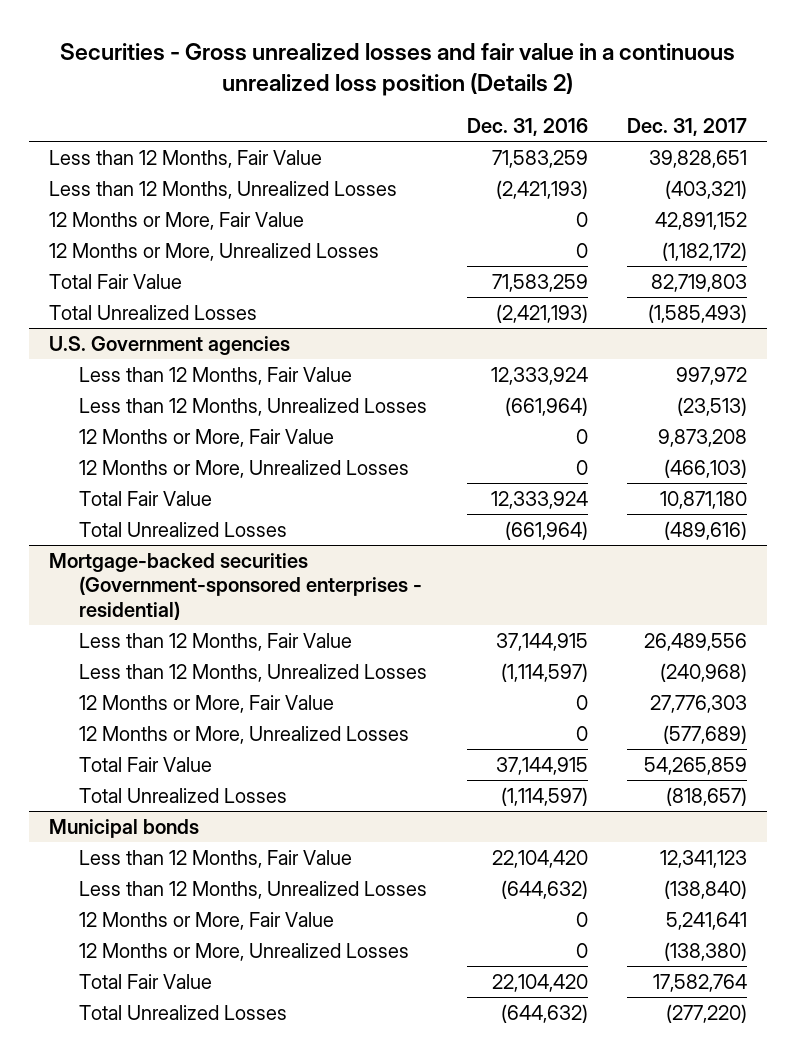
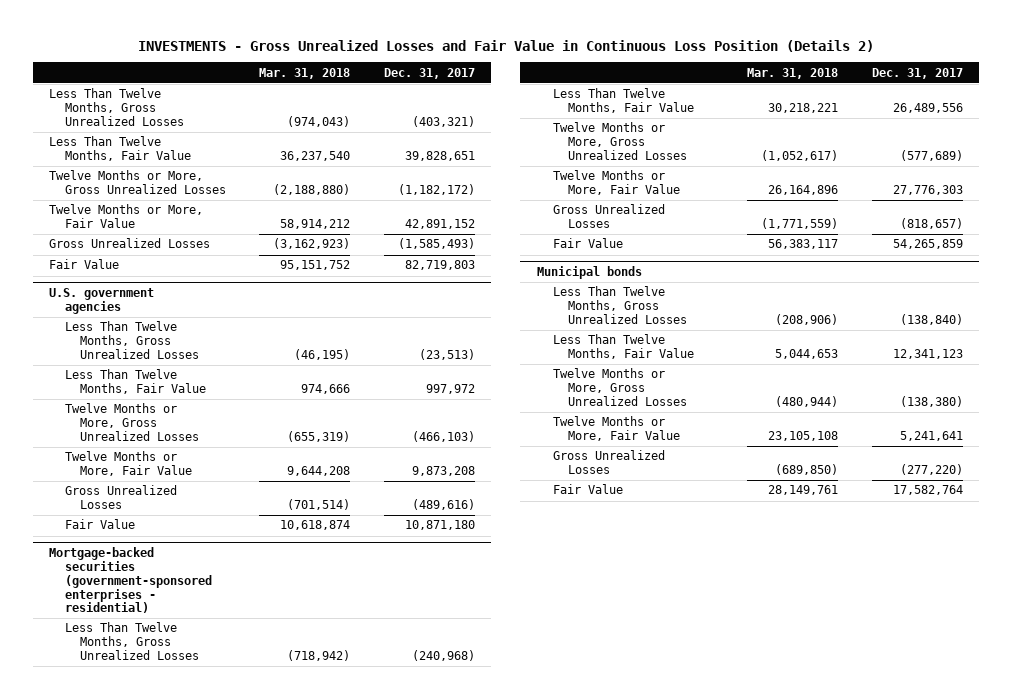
- Securities - Gross unrealized losses and fair value in a continuous unrealized loss position (Details 2)
+ INVESTMENTS - Gross Unrealized Losses and Fair Value in Continuous Loss Position (Details 2)
- | Dec. 31, 2016 | Dec. 31, 2017
+ | Mar. 31, 2018 | Dec. 31, 2017
- Less than 12 Months, Fair Value | 71,583,259 | 39,828,651
- Less than 12 Months, Unrealized Losses | (2,421,193) | (403,321)
- 12 Months or More, Fair Value | 0 | 42,891,152
- 12 Months or More, Unrealized Losses | 0 | (1,182,172)
- Total Fair Value | 71,583,259 | 82,719,803
- Total Unrealized Losses | (2,421,193) | (1,585,493)
- U.S. Government agencies
- Less than 12 Months, Fair Value | 12,333,924 | 997,972
- Less than 12 Months, Unrealized Losses | (661,964) | (23,513)
- 12 Months or More, Fair Value | 0 | 9,873,208
- 12 Months or More, Unrealized Losses | 0 | (466,103)
- Total Fair Value | 12,333,924 | 10,871,180
- Total Unrealized Losses | (661,964) | (489,616)
- Mortgage-backed securities (Government-sponsored enterprises - residential)
- Less than 12 Months, Fair Value | 37,144,915 | 26,489,556
- Less than 12 Months, Unrealized Losses | (1,114,597) | (240,968)
- 12 Months or More, Fair Value | 0 | 27,776,303
- 12 Months or More, Unrealized Losses | 0 | (577,689)
- Total Fair Value | 37,144,915 | 54,265,859
- Total Unrealized Losses | (1,114,597) | (818,657)
+ Less Than Twelve Months, Gross Unrealized Losses | (974,043) | (403,321)
+ Less Than Twelve Months, Fair Value | 36,237,540 | 39,828,651
+ Twelve Months or More, Gross Unrealized Losses | (2,188,880) | (1,182,172)
+ Twelve Months or More, Fair Value | 58,914,212 | 42,891,152
+ Gross Unrealized Losses | (3,162,923) | (1,585,493)
+ Fair Value | 95,151,752 | 82,719,803
+ U.S. government agencies
+ Less Than Twelve Months, Gross Unrealized Losses | (46,195) | (23,513)
+ Less Than Twelve Months, Fair Value | 974,666 | 997,972
+ Twelve Months or More, Gross Unrealized Losses | (655,319) | (466,103)
+ Twelve Months or More, Fair Value | 9,644,208 | 9,873,208
+ Gross Unrealized Losses | (701,514) | (489,616)
+ Fair Value | 10,618,874 | 10,871,180
+ Mortgage-backed securities (government-sponsored enterprises - residential)
+ Less Than Twelve Months, Gross Unrealized Losses | (718,942) | (240,968)
+ Less Than Twelve Months, Fair Value | 30,218,221 | 26,489,556
+ Twelve Months or More, Gross Unrealized Losses | (1,052,617) | (577,689)
+ Twelve Months or More, Fair Value | 26,164,896 | 27,776,303
+ Gross Unrealized Losses | (1,771,559) | (818,657)
+ Fair Value | 56,383,117 | 54,265,859
@ Municipal bonds
- Less than 12 Months, Fair Value | 22,104,420 | 12,341,123
- Less than 12 Months, Unrealized Losses | (644,632) | (138,840)
- 12 Months or More, Fair Value | 0 | 5,241,641
- 12 Months or More, Unrealized Losses | 0 | (138,380)
- Total Fair Value | 22,104,420 | 17,582,764
- Total Unrealized Losses | (644,632) | (277,220)
+ Less Than Twelve Months, Gross Unrealized Losses | (208,906) | (138,840)
+ Less Than Twelve Months, Fair Value | 5,044,653 | 12,341,123
+ Twelve Months or More, Gross Unrealized Losses | (480,944) | (138,380)
+ Twelve Months or More, Fair Value | 23,105,108 | 5,241,641
+ Gross Unrealized Losses | (689,850) | (277,220)
+ Fair Value | 28,149,761 | 17,582,764

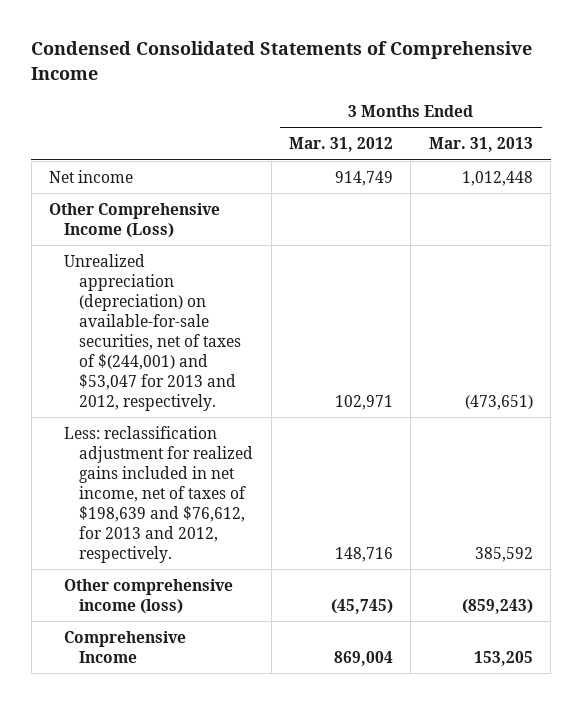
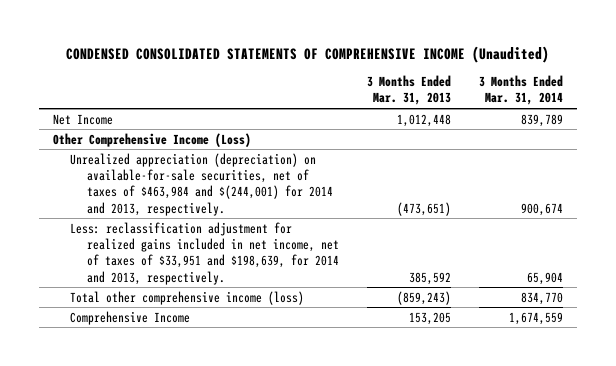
- Condensed Consolidated Statements of Comprehensive Income
+ CONDENSED CONSOLIDATED STATEMENTS OF COMPREHENSIVE INCOME (Unaudited)
- | 3 Months Ended Mar. 31, 2012 | 3 Months Ended Mar. 31, 2013
+ | 3 Months Ended Mar. 31, 2013 | 3 Months Ended Mar. 31, 2014
- Net income | 914,749 | 1,012,448
+ Net Income | 1,012,448 | 839,789
- Unrealized appreciation (depreciation) on available-for-sale securities, net of taxes of $(244,001) and $53,047 for 2013 and 2012, respectively. | 102,971 | (473,651)
- Less: reclassification adjustment for realized gains included in net income, net of taxes of $198,639 and $76,612, for 2013 and 2012, respectively. | 148,716 | 385,592
- Other comprehensive income (loss) | (45,745) | (859,243)
+ Unrealized appreciation (depreciation) on available-for-sale securities, net of taxes of $463,984 and $(244,001) for 2014 and 2013, respectively. | (473,651) | 900,674
+ Less: reclassification adjustment for realized gains included in net income, net of taxes of $33,951 and $198,639, for 2014 and 2013, respectively. | 385,592 | 65,904
+ Total other comprehensive income (loss) | (859,243) | 834,770

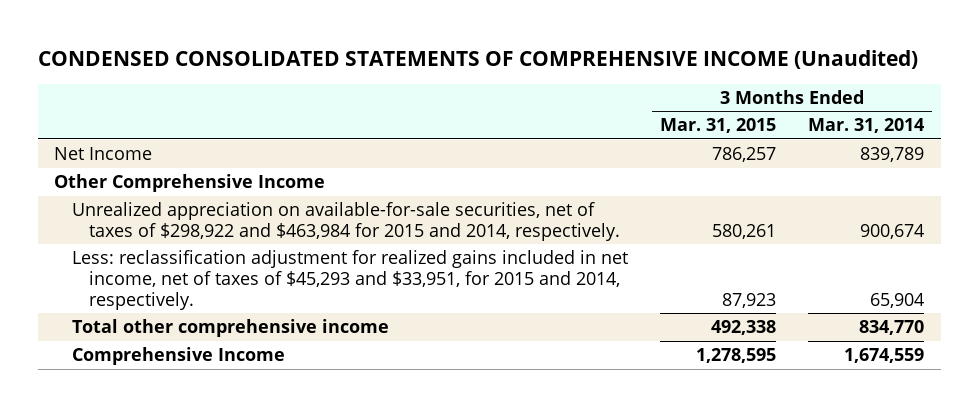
- | 3 Months Ended Mar. 31, 2013 | 3 Months Ended Mar. 31, 2014
+ | 3 Months Ended Mar. 31, 2015 | 3 Months Ended Mar. 31, 2014
- Other Comprehensive Income (Loss)
- Unrealized appreciation (depreciation) on available-for-sale securities, net of taxes of $463,984 and $(244,001) for 2014 and 2013, respectively. | (473,651) | 900,674
- Less: reclassification adjustment for realized gains included in net income, net of taxes of $33,951 and $198,639, for 2014 and 2013, respectively. | 385,592 | 65,904
- Total other comprehensive income (loss) | (859,243) | 834,770
+ Other Comprehensive Income
+ Unrealized appreciation on available-for-sale securities, net of taxes of $298,922 and $463,984 for 2015 and 2014, respectively. | 580,261 | 900,674
+ Less: reclassification adjustment for realized gains included in net income, net of taxes of $45,293 and $33,951, for 2015 and 2014, respectively. | 87,923 | 65,904
+ Total other comprehensive income | 492,338 | 834,770

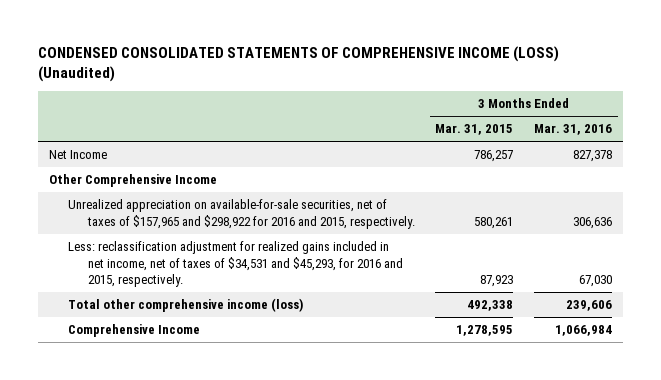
- CONDENSED CONSOLIDATED STATEMENTS OF COMPREHENSIVE INCOME (Unaudited)
+ CONDENSED CONSOLIDATED STATEMENTS OF COMPREHENSIVE INCOME (LOSS) (Unaudited)
- | 3 Months Ended Mar. 31, 2015 | 3 Months Ended Mar. 31, 2014
+ | 3 Months Ended Mar. 31, 2015 | 3 Months Ended Mar. 31, 2016
- Unrealized appreciation on available-for-sale securities, net of taxes of $298,922 and $463,984 for 2015 and 2014, respectively. | 580,261 | 900,674
- Less: reclassification adjustment for realized gains included in net income, net of taxes of $45,293 and $33,951, for 2015 and 2014, respectively. | 87,923 | 65,904
- Total other comprehensive income | 492,338 | 834,770
+ Unrealized appreciation on available-for-sale securities, net of taxes of $157,965 and $298,922 for 2016 and 2015, respectively. | 580,261 | 306,636
+ Less: reclassification adjustment for realized gains included in net income, net of taxes of $34,531 and $45,293, for 2016 and 2015, respectively. | 87,923 | 67,030
+ Total other comprehensive income (loss) | 492,338 | 239,606

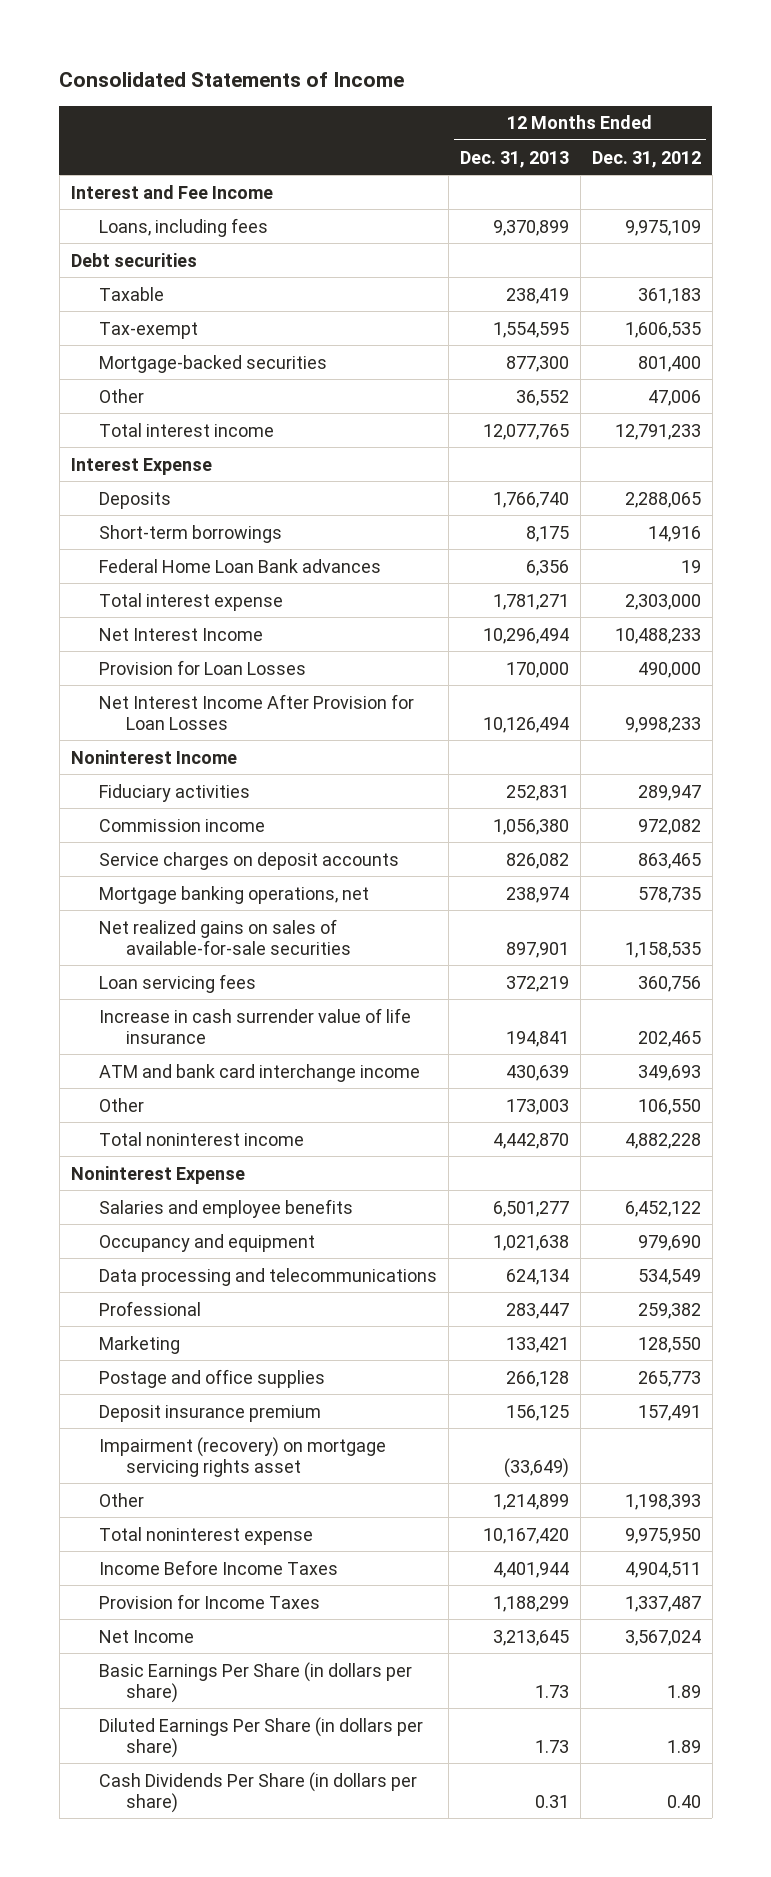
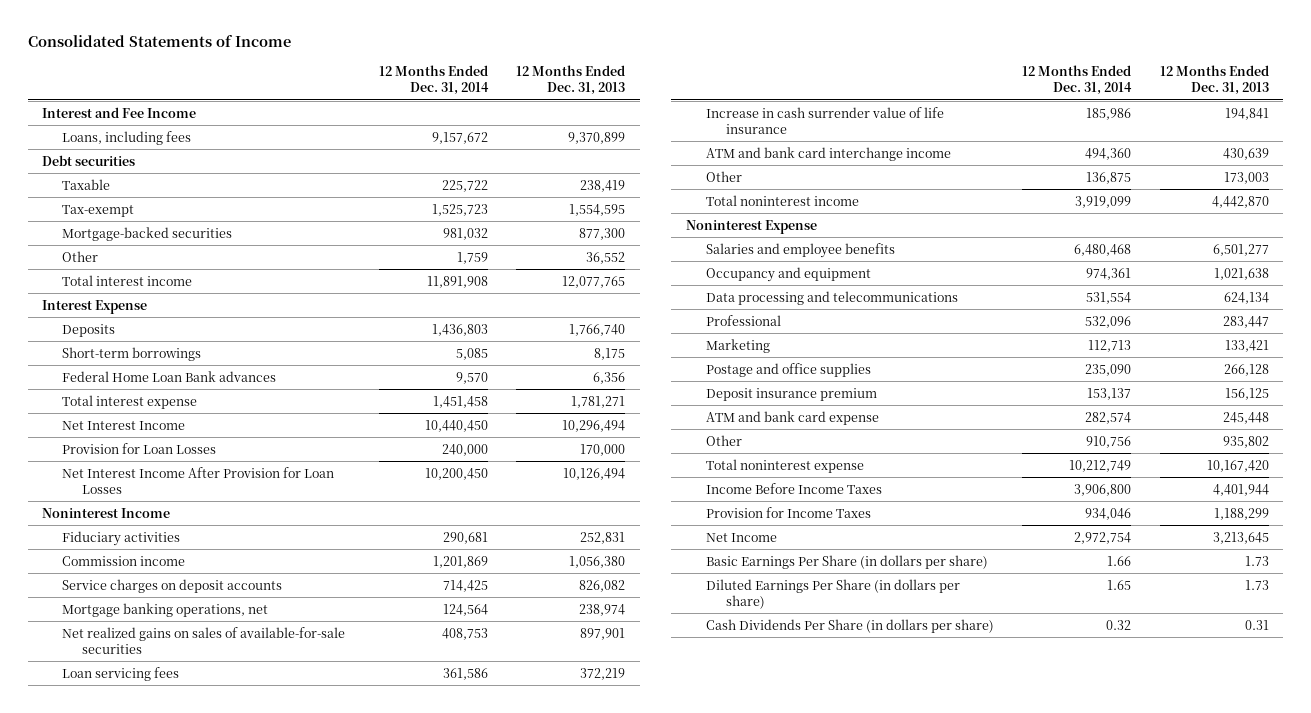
- | 12 Months Ended Dec. 31, 2013 | 12 Months Ended Dec. 31, 2012
+ | 12 Months Ended Dec. 31, 2014 | 12 Months Ended Dec. 31, 2013
- Impairment (recovery) on mortgage servicing rights asset | (33,649) |
- Other | 1,214,899 | 1,198,393
+ ATM and bank card expense | 282,574 | 245,448
+ Other | 910,756 | 935,802

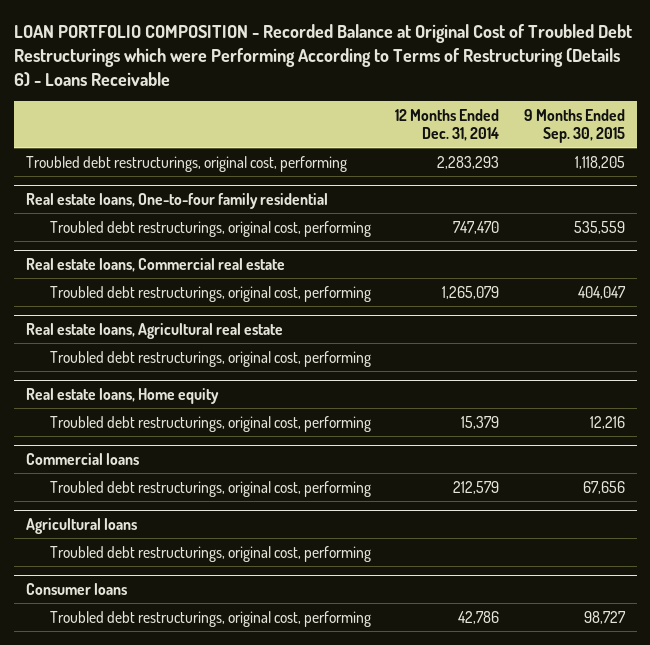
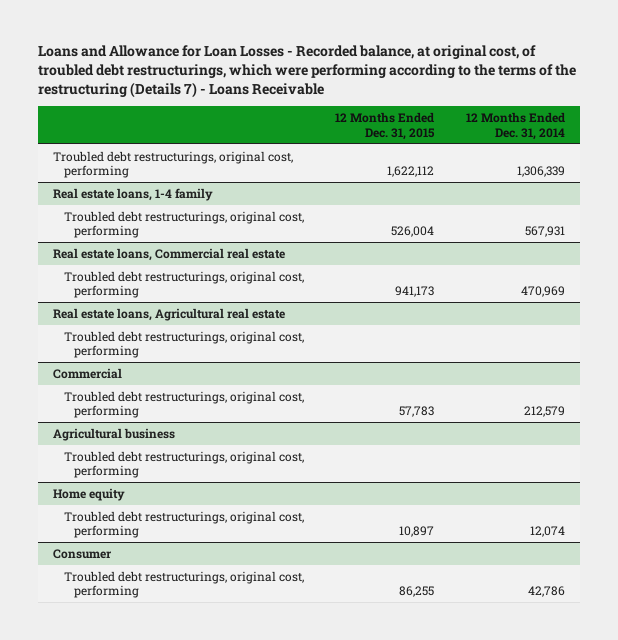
- LOAN PORTFOLIO COMPOSITION - Recorded Balance at Original Cost of Troubled Debt Restructurings which were Performing According to Terms of Restructuring (Details 6) - Loans Receivable
+ Loans and Allowance for Loan Losses - Recorded balance, at original cost, of troubled debt restructurings, which were performing according to the terms of the restructuring (Details 7) - Loans Receivable
- | 12 Months Ended Dec. 31, 2014 | 9 Months Ended Sep. 30, 2015
+ | 12 Months Ended Dec. 31, 2015 | 12 Months Ended Dec. 31, 2014
- Troubled debt restructurings, original cost, performing | 2,283,293 | 1,118,205
- Real estate loans, One-to-four family residential
- Troubled debt restructurings, original cost, performing | 747,470 | 535,559
+ Troubled debt restructurings, original cost, performing | 1,622,112 | 1,306,339
+ Real estate loans, 1-4 family
+ Troubled debt restructurings, original cost, performing | 526,004 | 567,931
@ Real estate loans, Commercial real estate
- Troubled debt restructurings, original cost, performing | 1,265,079 | 404,047
+ Troubled debt restructurings, original cost, performing | 941,173 | 470,969
- Real estate loans, Home equity
- Troubled debt restructurings, original cost, performing | 15,379 | 12,216
- Commercial loans
+ Commercial
- Agricultural loans
+ Agricultural business
- Consumer loans
+ Home equity
+ Troubled debt restructurings, original cost, performing | 10,897 | 12,074
+ Consumer

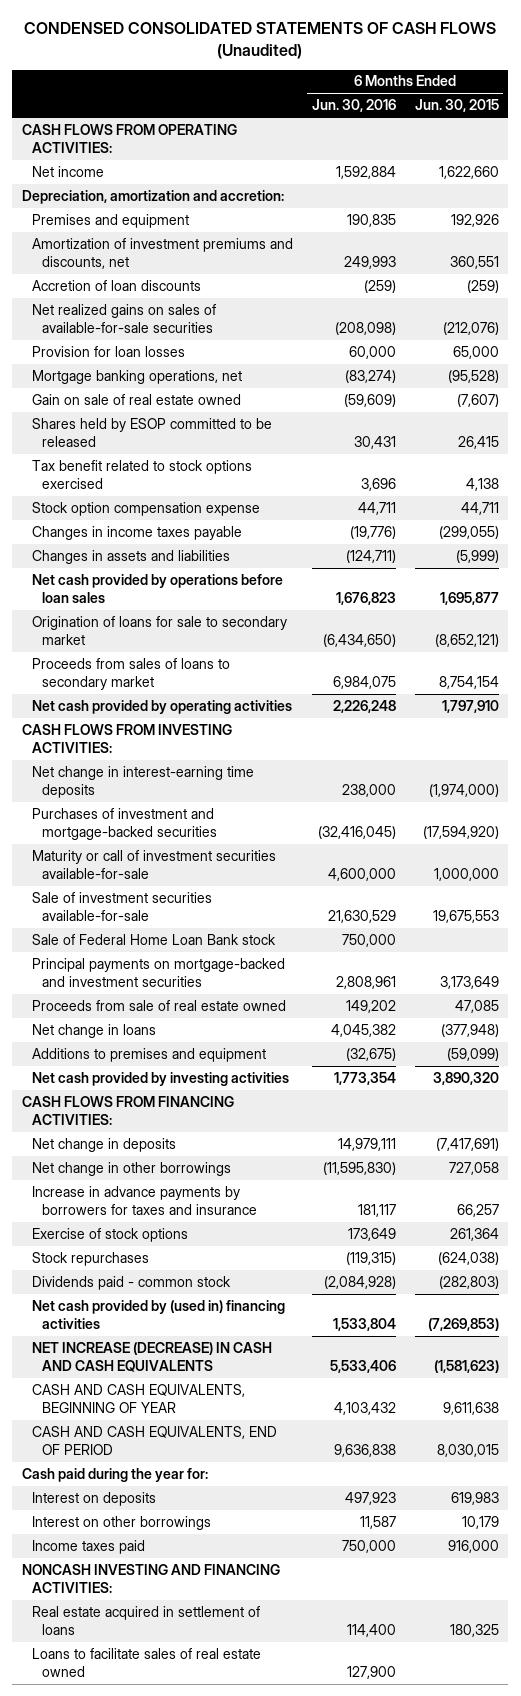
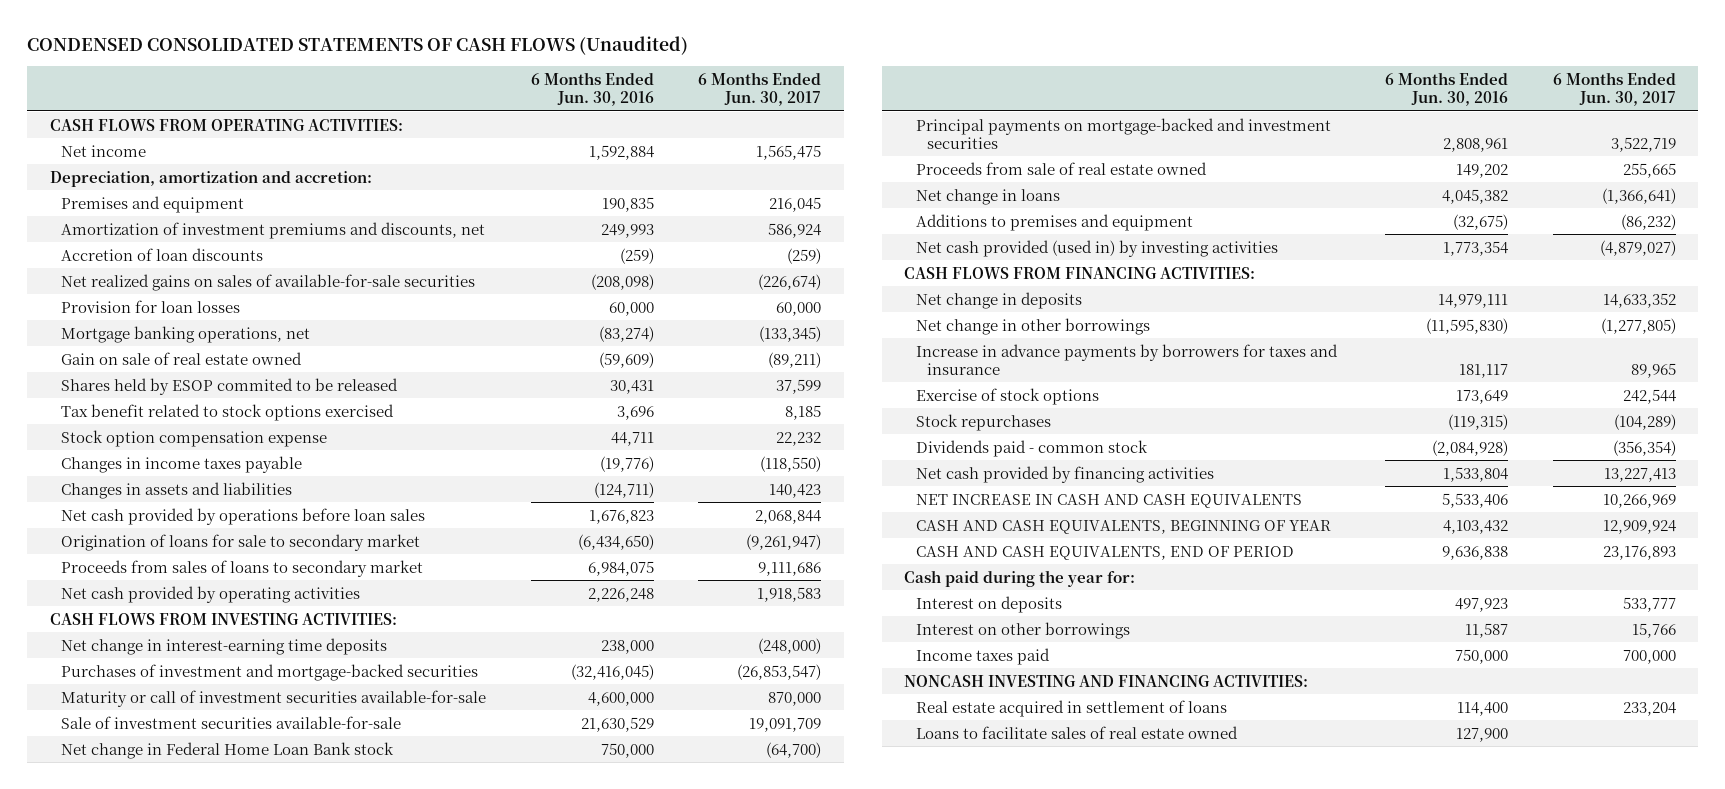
- | 6 Months Ended Jun. 30, 2016 | 6 Months Ended Jun. 30, 2015
+ | 6 Months Ended Jun. 30, 2016 | 6 Months Ended Jun. 30, 2017
- Shares held by ESOP committed to be released | 30,431 | 26,415
+ Shares held by ESOP commited to be released | 30,431 | 37,599
- Sale of Federal Home Loan Bank stock | 750,000 |
+ Net change in Federal Home Loan Bank stock | 750,000 | (64,700)
- Net cash provided by investing activities | 1,773,354 | 3,890,320
+ Net cash provided (used in) by investing activities | 1,773,354 | (4,879,027)
- Net cash provided by (used in) financing activities | 1,533,804 | (7,269,853)
- NET INCREASE (DECREASE) IN CASH AND CASH EQUIVALENTS | 5,533,406 | (1,581,623)
+ Net cash provided by financing activities | 1,533,804 | 13,227,413
+ NET INCREASE IN CASH AND CASH EQUIVALENTS | 5,533,406 | 10,266,969

